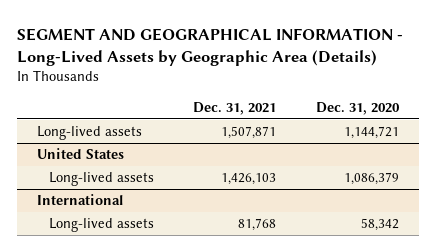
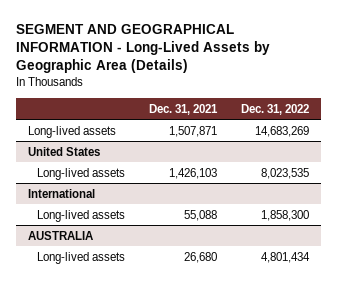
- | Dec. 31, 2021 | Dec. 31, 2020
+ | Dec. 31, 2021 | Dec. 31, 2022
@ International
- Long-lived assets | 81,768 | 58,342
+ Long-lived assets | 55,088 | 1,858,300
+ AUSTRALIA
+ Long-lived assets | 26,680 | 4,801,434

